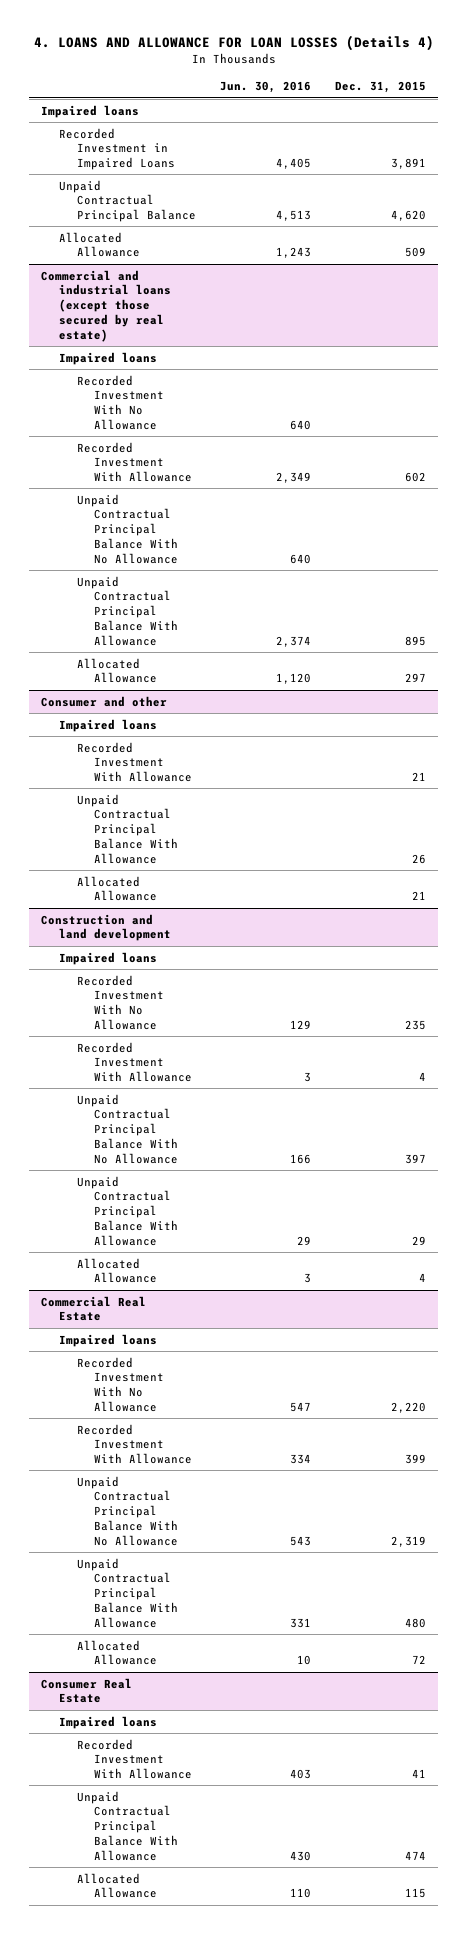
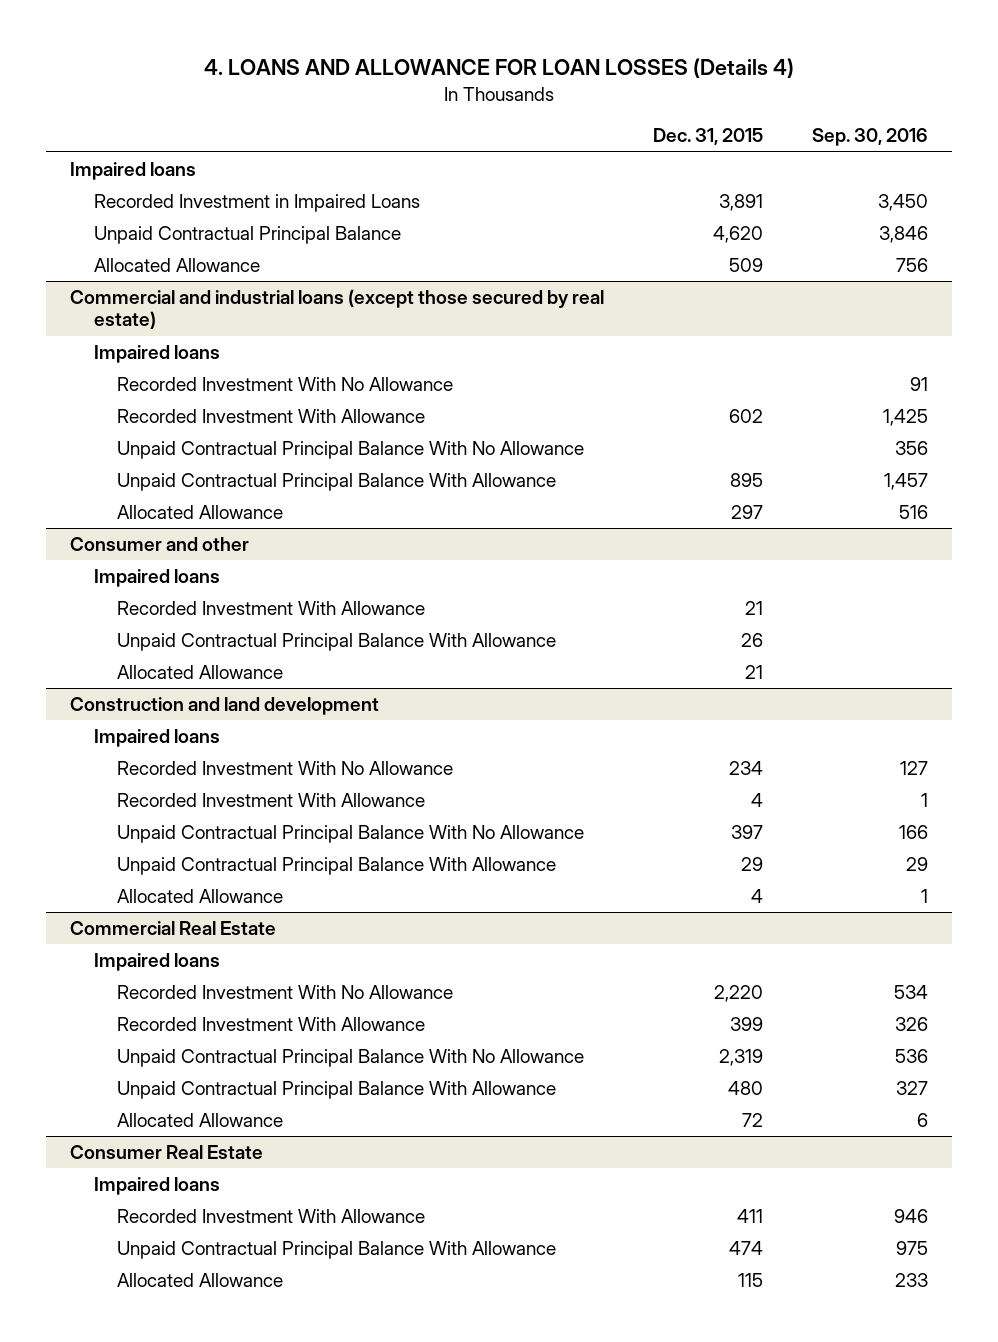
- | Jun. 30, 2016 | Dec. 31, 2015
+ | Dec. 31, 2015 | Sep. 30, 2016
@ Construction and land development
- Recorded Investment With No Allowance | 129 | 235
+ Recorded Investment With No Allowance | 234 | 127
@ Consumer Real Estate
- Recorded Investment With Allowance | 403 | 41
+ Recorded Investment With Allowance | 411 | 946

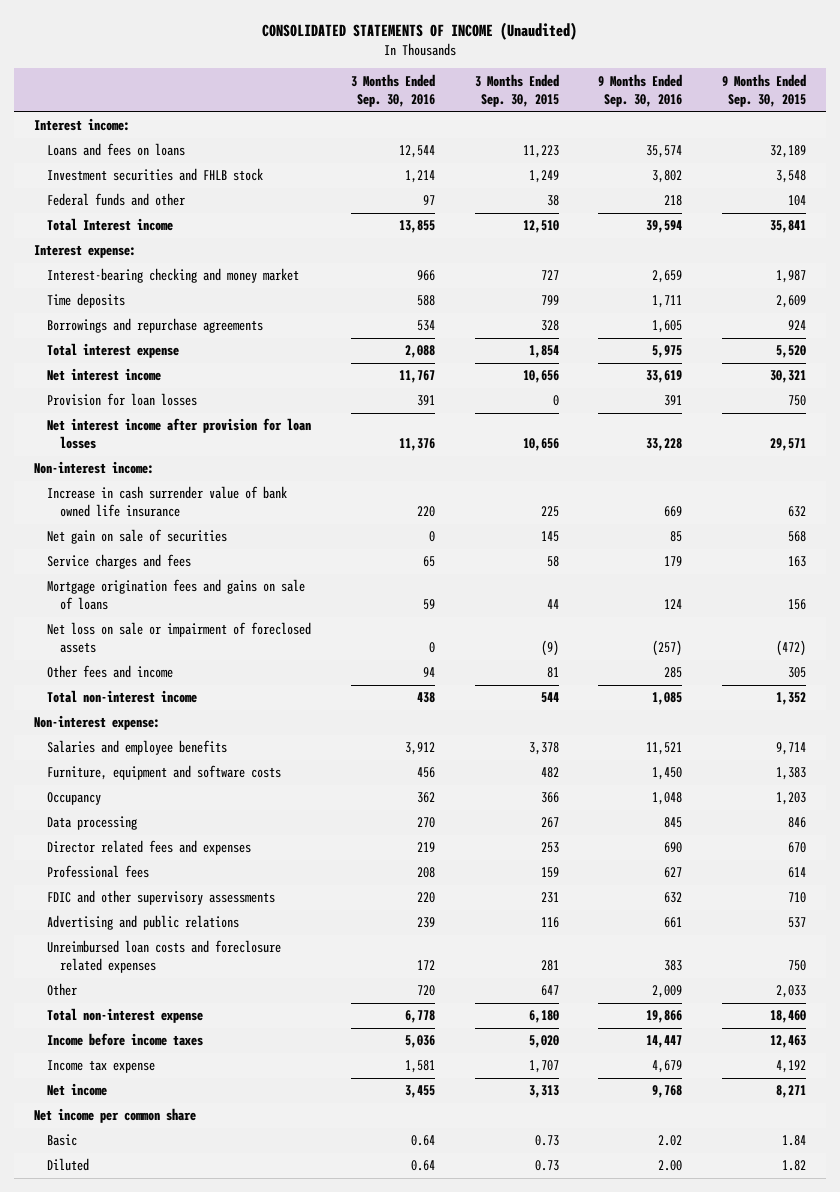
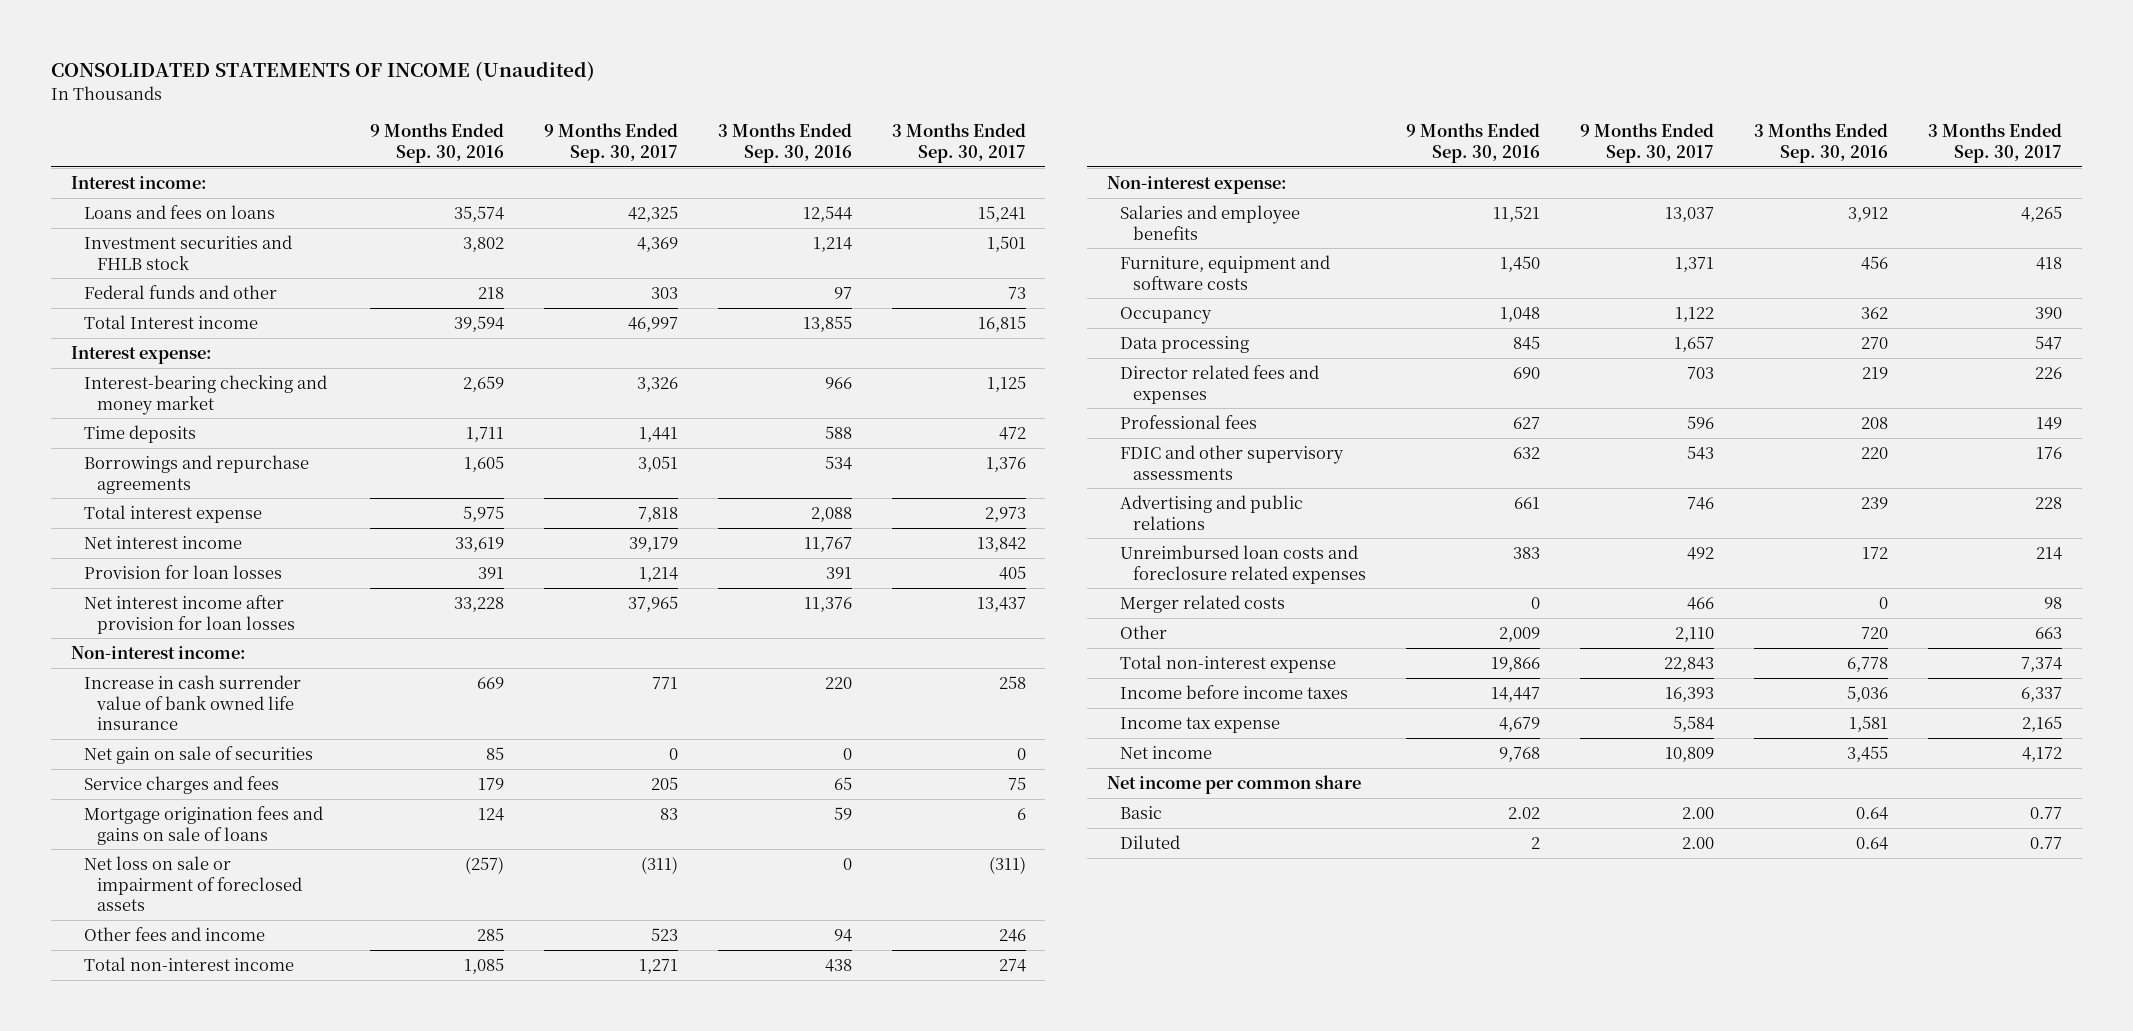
- | 3 Months Ended Sep. 30, 2016 | 3 Months Ended Sep. 30, 2015 | 9 Months Ended Sep. 30, 2016 | 9 Months Ended Sep. 30, 2015
+ | 9 Months Ended Sep. 30, 2016 | 9 Months Ended Sep. 30, 2017 | 3 Months Ended Sep. 30, 2016 | 3 Months Ended Sep. 30, 2017
+ Merger related costs | 0 | 466 | 0 | 98
- Diluted | 0.64 | 0.73 | 2.00 | 1.82
+ Diluted | 2 | 2.00 | 0.64 | 0.77

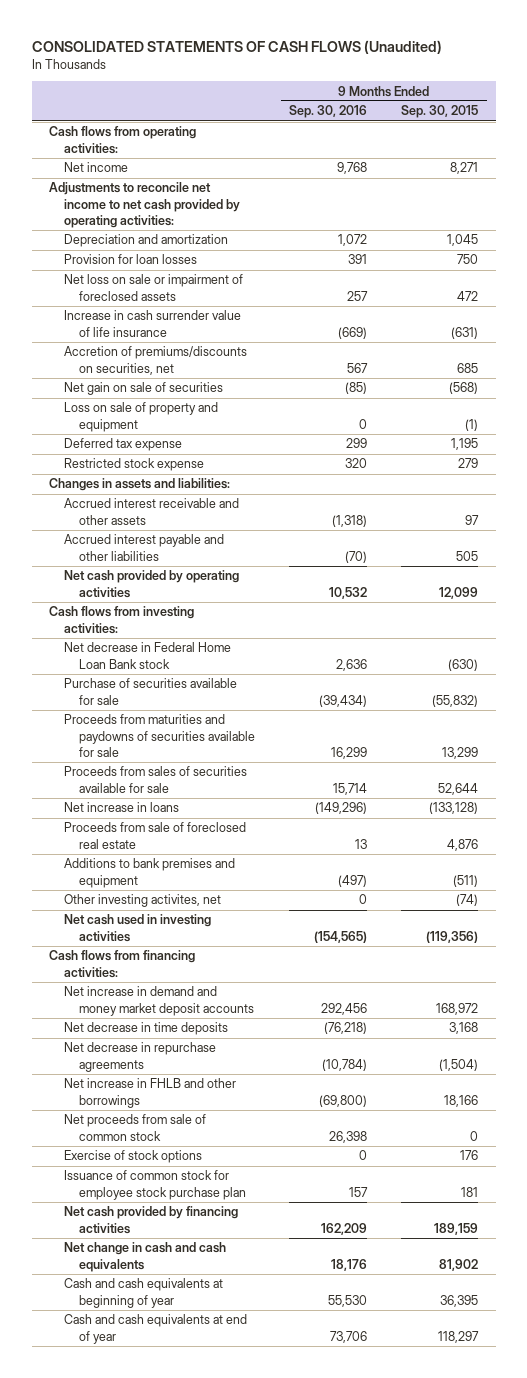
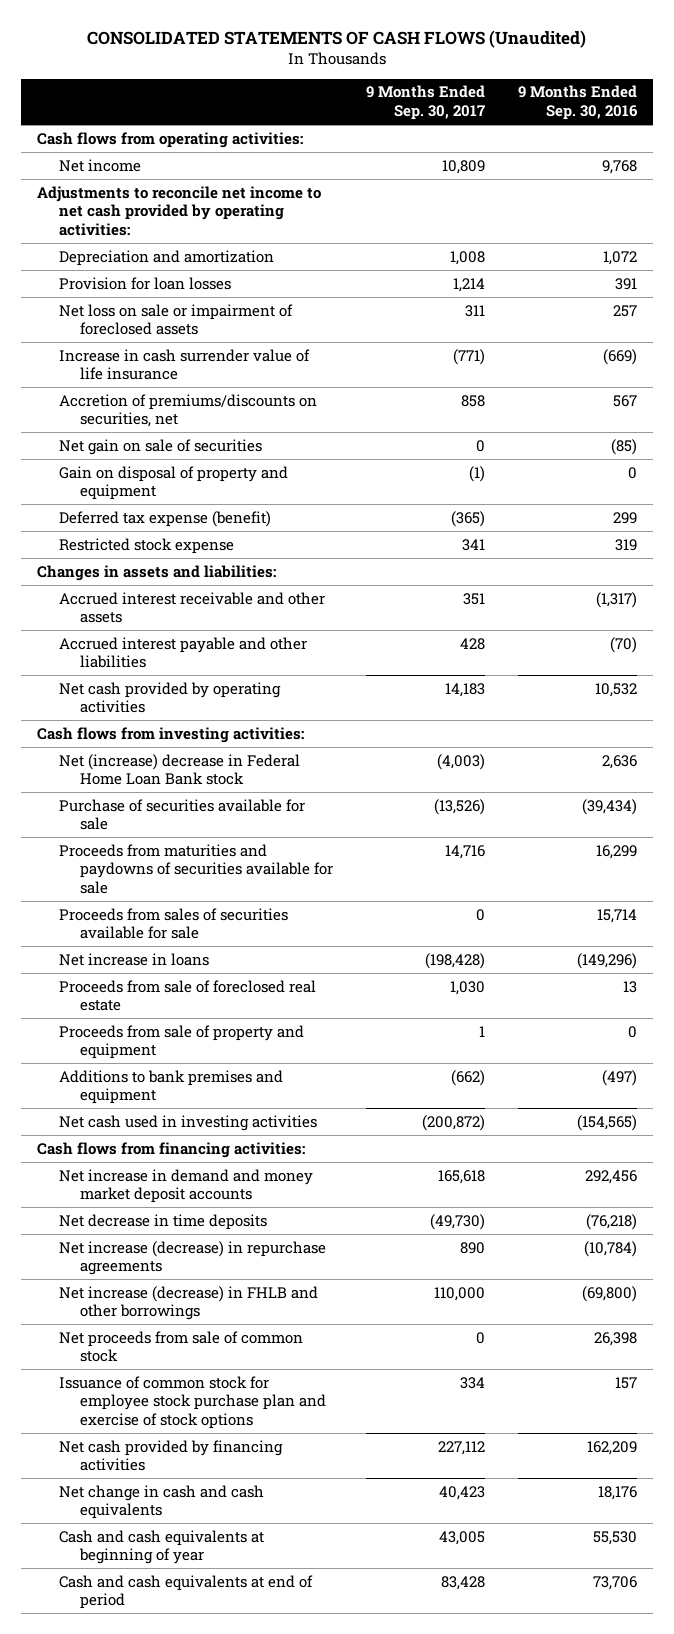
- | 9 Months Ended Sep. 30, 2016 | 9 Months Ended Sep. 30, 2015
+ | 9 Months Ended Sep. 30, 2017 | 9 Months Ended Sep. 30, 2016
- Loss on sale of property and equipment | 0 | (1)
- Deferred tax expense | 299 | 1,195
- Restricted stock expense | 320 | 279
+ Gain on disposal of property and equipment | (1) | 0
+ Deferred tax expense (benefit) | (365) | 299
+ Restricted stock expense | 341 | 319
- Accrued interest receivable and other assets | (1,318) | 97
+ Accrued interest receivable and other assets | 351 | (1,317)
- Net decrease in Federal Home Loan Bank stock | 2,636 | (630)
+ Net (increase) decrease in Federal Home Loan Bank stock | (4,003) | 2,636
+ Proceeds from sale of property and equipment | 1 | 0
- Other investing activites, net | 0 | (74)
- Net decrease in repurchase agreements | (10,784) | (1,504)
- Net increase in FHLB and other borrowings | (69,800) | 18,166
+ Net increase (decrease) in repurchase agreements | 890 | (10,784)
+ Net increase (decrease) in FHLB and other borrowings | 110,000 | (69,800)
- Exercise of stock options | 0 | 176
- Issuance of common stock for employee stock purchase plan | 157 | 181
+ Issuance of common stock for employee stock purchase plan and exercise of stock options | 334 | 157
- Cash and cash equivalents at end of year | 73,706 | 118,297
+ Cash and cash equivalents at end of period | 83,428 | 73,706

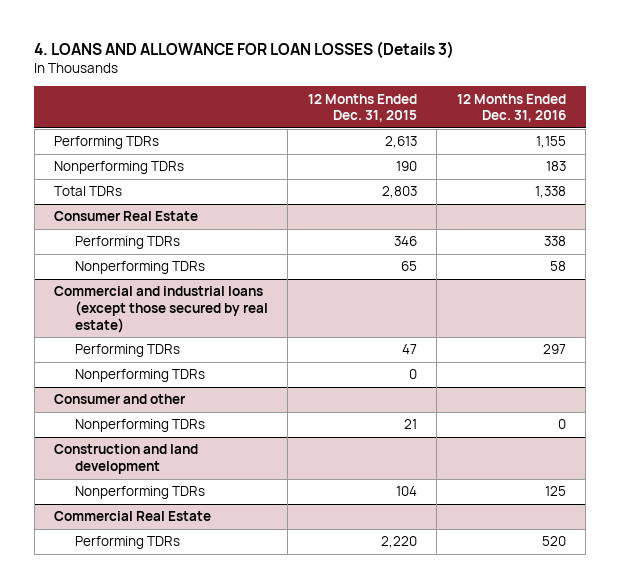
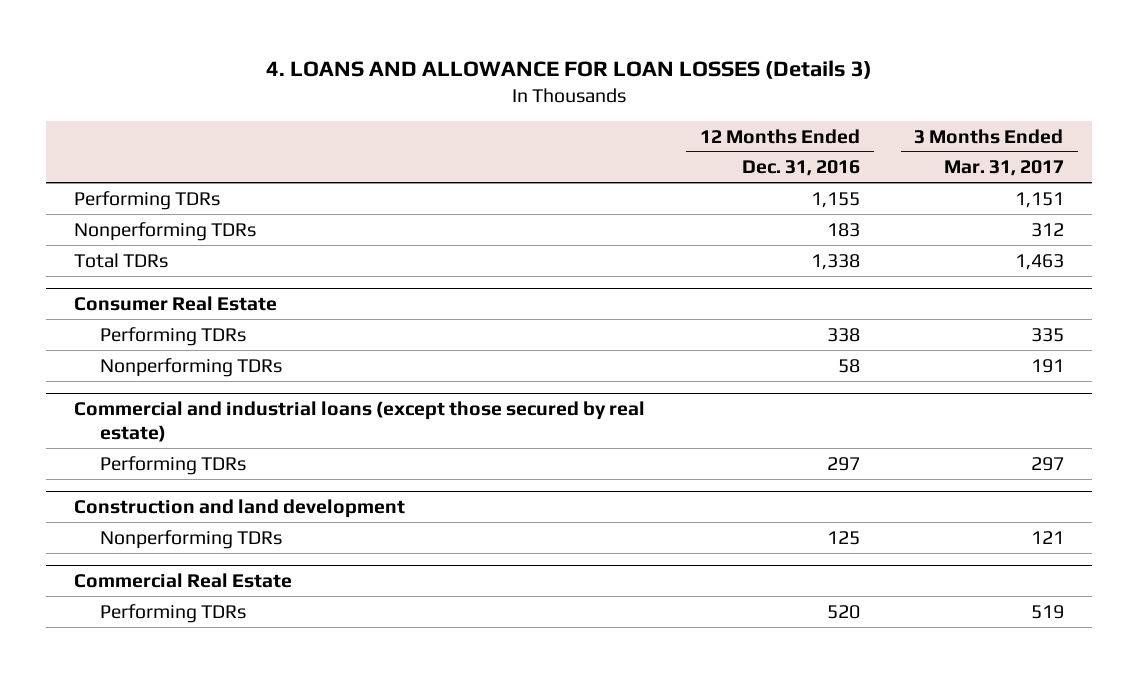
- | 12 Months Ended Dec. 31, 2015 | 12 Months Ended Dec. 31, 2016
+ | 12 Months Ended Dec. 31, 2016 | 3 Months Ended Mar. 31, 2017
@ Commercial and industrial loans (except those secured by real estate)
- Nonperforming TDRs | 0 |
- Consumer and other
- Nonperforming TDRs | 21 | 0

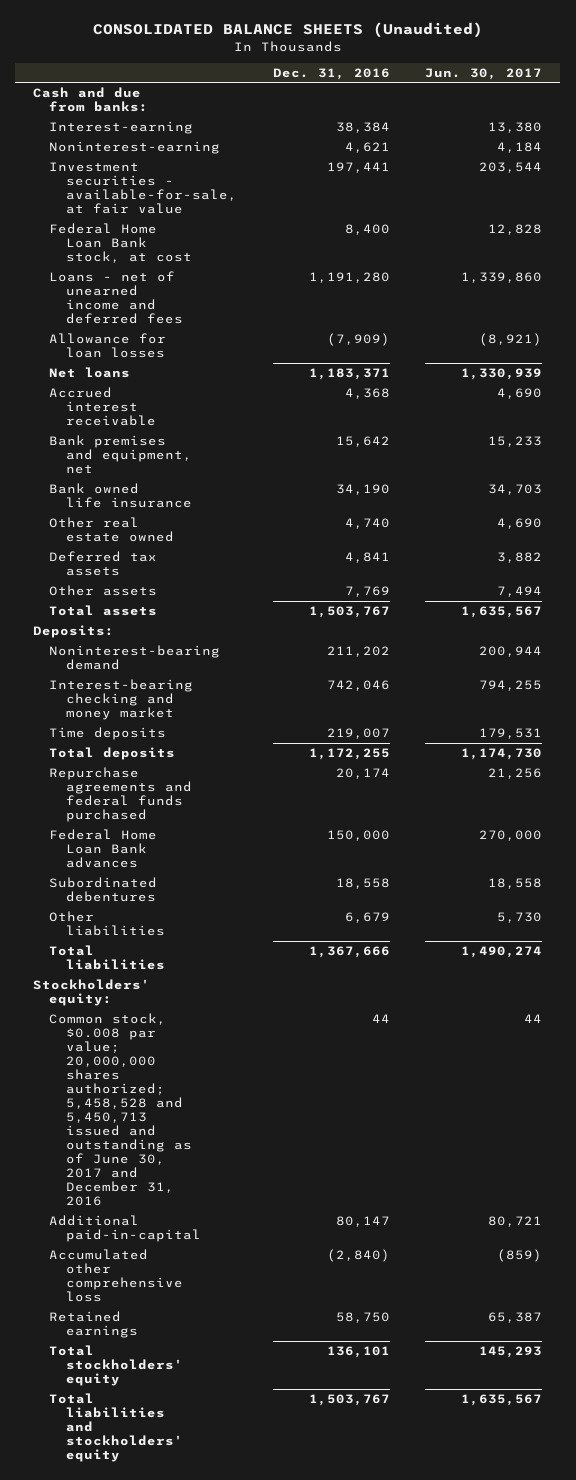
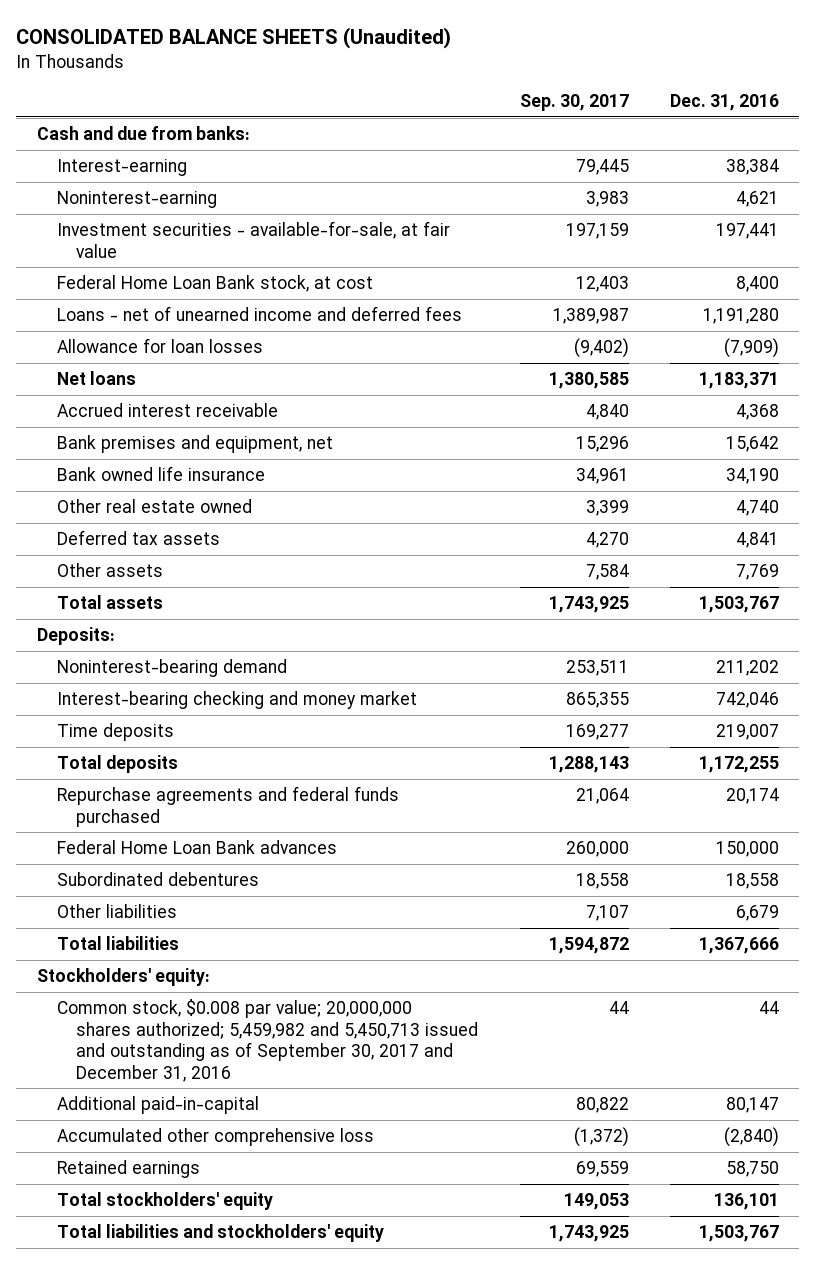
- | Dec. 31, 2016 | Jun. 30, 2017
+ | Sep. 30, 2017 | Dec. 31, 2016
- Common stock, $0.008 par value; 20,000,000 shares authorized; 5,458,528 and 5,450,713 issued and outstanding as of June 30, 2017 and December 31, 2016 | 44 | 44
+ Common stock, $0.008 par value; 20,000,000 shares authorized; 5,459,982 and 5,450,713 issued and outstanding as of September 30, 2017 and December 31, 2016 | 44 | 44

